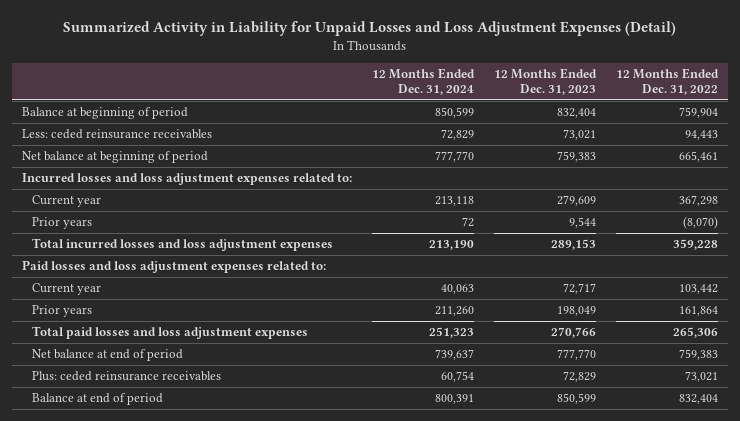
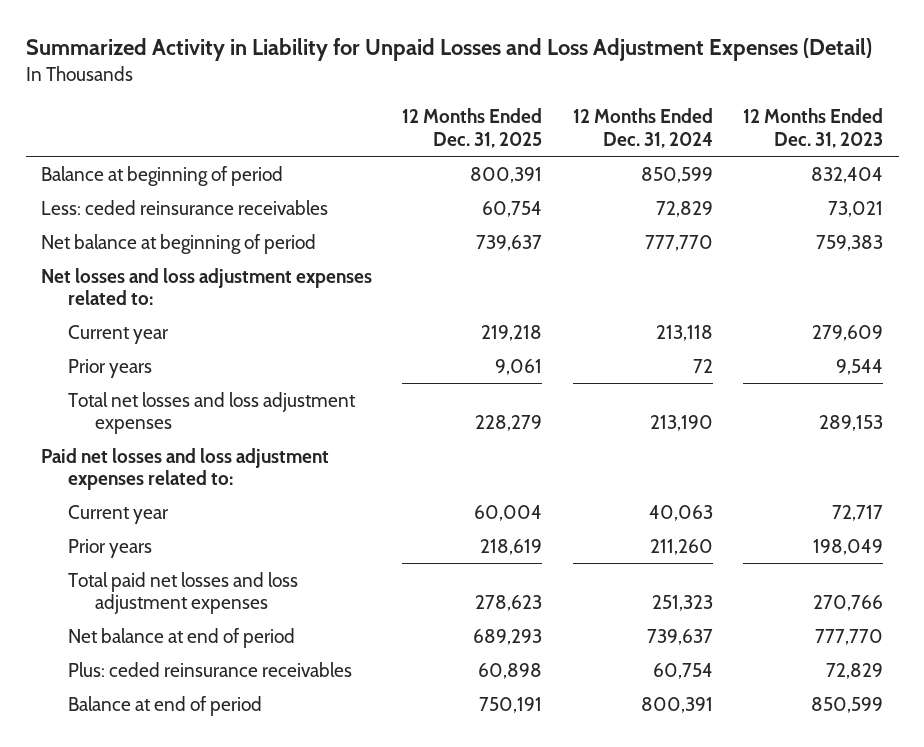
- | 12 Months Ended Dec. 31, 2024 | 12 Months Ended Dec. 31, 2023 | 12 Months Ended Dec. 31, 2022
+ | 12 Months Ended Dec. 31, 2025 | 12 Months Ended Dec. 31, 2024 | 12 Months Ended Dec. 31, 2023
- Incurred losses and loss adjustment expenses related to:
+ Net losses and loss adjustment expenses related to:
- Total incurred losses and loss adjustment expenses | 213,190 | 289,153 | 359,228
- Paid losses and loss adjustment expenses related to:
+ Total net losses and loss adjustment expenses | 228,279 | 213,190 | 289,153
+ Paid net losses and loss adjustment expenses related to:
- Total paid losses and loss adjustment expenses | 251,323 | 270,766 | 265,306
+ Total paid net losses and loss adjustment expenses | 278,623 | 251,323 | 270,766

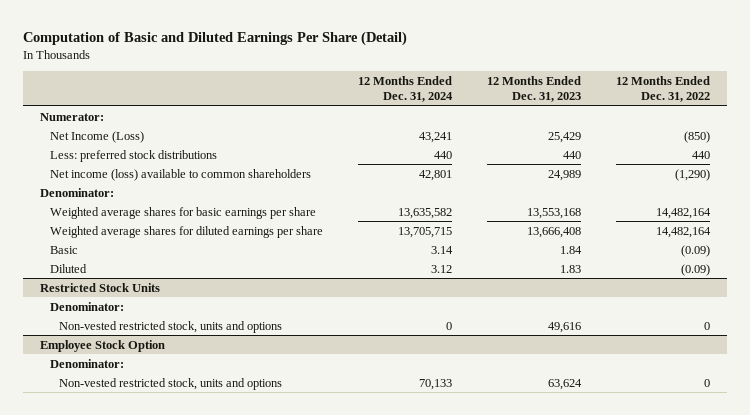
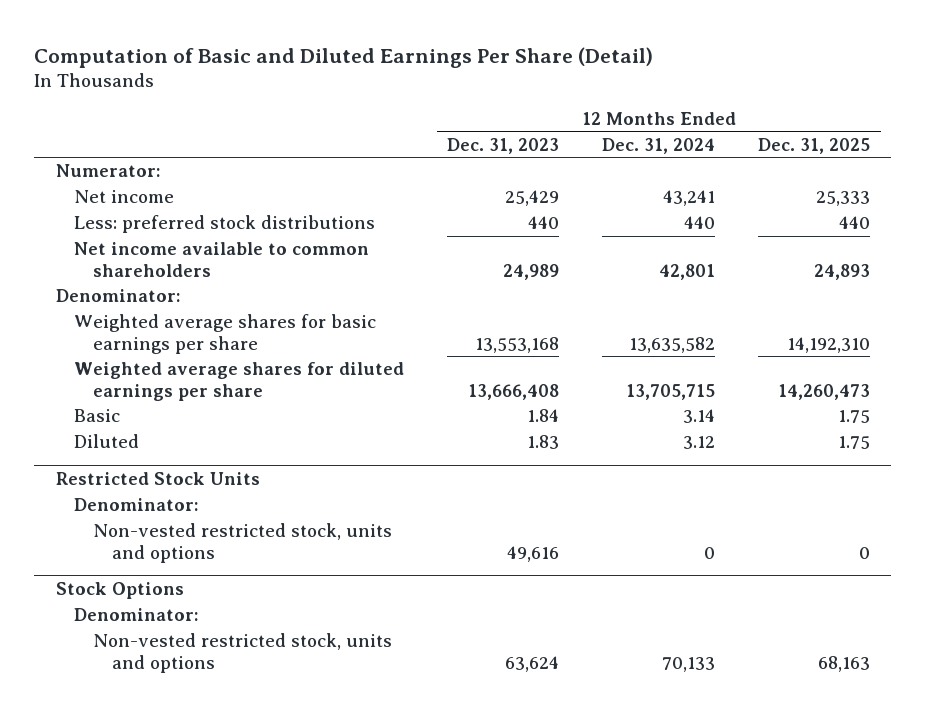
- | 12 Months Ended Dec. 31, 2024 | 12 Months Ended Dec. 31, 2023 | 12 Months Ended Dec. 31, 2022
+ | 12 Months Ended Dec. 31, 2023 | 12 Months Ended Dec. 31, 2024 | 12 Months Ended Dec. 31, 2025
- Net Income (Loss) | 43,241 | 25,429 | (850)
+ Net income | 25,429 | 43,241 | 25,333
- Net income (loss) available to common shareholders | 42,801 | 24,989 | (1,290)
+ Net income available to common shareholders | 24,989 | 42,801 | 24,893
- Employee Stock Option
+ Stock Options

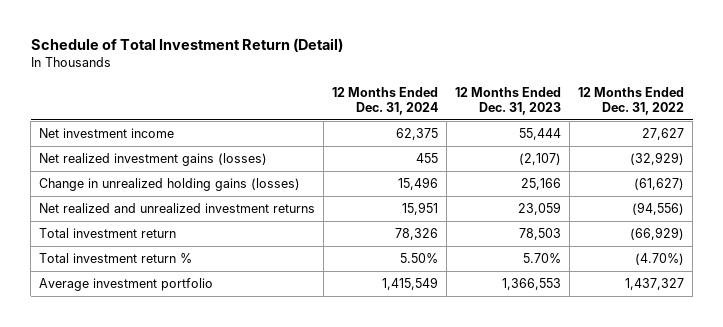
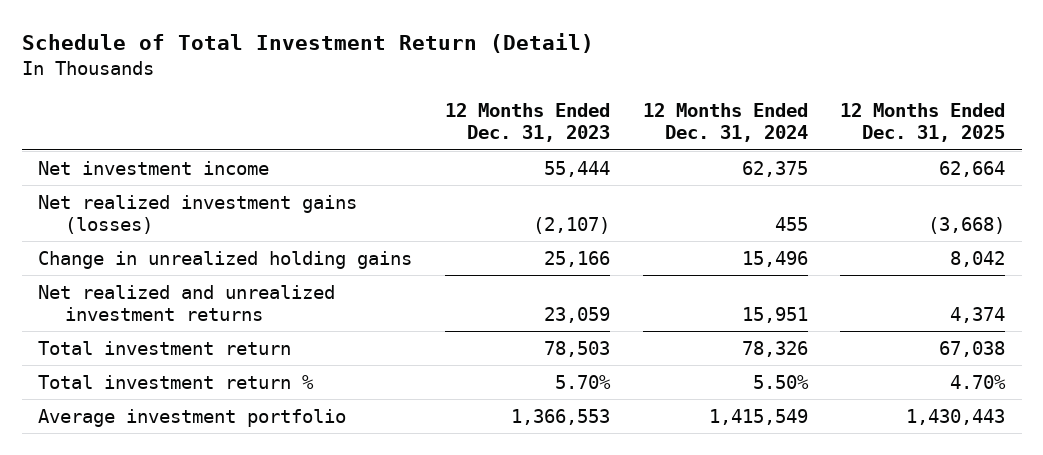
- | 12 Months Ended Dec. 31, 2024 | 12 Months Ended Dec. 31, 2023 | 12 Months Ended Dec. 31, 2022
+ | 12 Months Ended Dec. 31, 2023 | 12 Months Ended Dec. 31, 2024 | 12 Months Ended Dec. 31, 2025
- Change in unrealized holding gains (losses) | 15,496 | 25,166 | (61,627)
+ Change in unrealized holding gains | 25,166 | 15,496 | 8,042

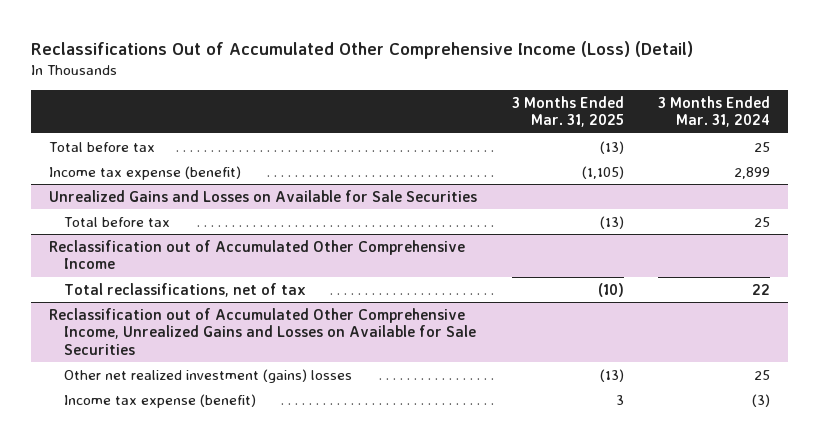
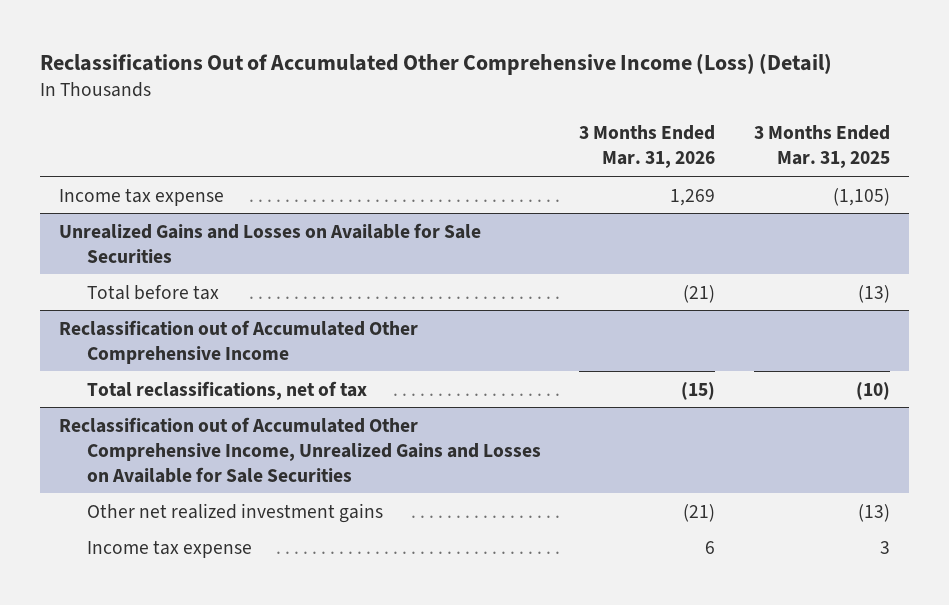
- | 3 Months Ended Mar. 31, 2025 | 3 Months Ended Mar. 31, 2024
+ | 3 Months Ended Mar. 31, 2026 | 3 Months Ended Mar. 31, 2025
- Total before tax | (13) | 25
- Income tax expense (benefit) | (1,105) | 2,899
+ Income tax expense | 1,269 | (1,105)
@ Reclassification out of Accumulated Other Comprehensive Income, Unrealized Gains and Losses on Available for Sale Securities
- Other net realized investment (gains) losses | (13) | 25
- Income tax expense (benefit) | 3 | (3)
+ Other net realized investment gains | (21) | (13)
+ Income tax expense | 6 | 3

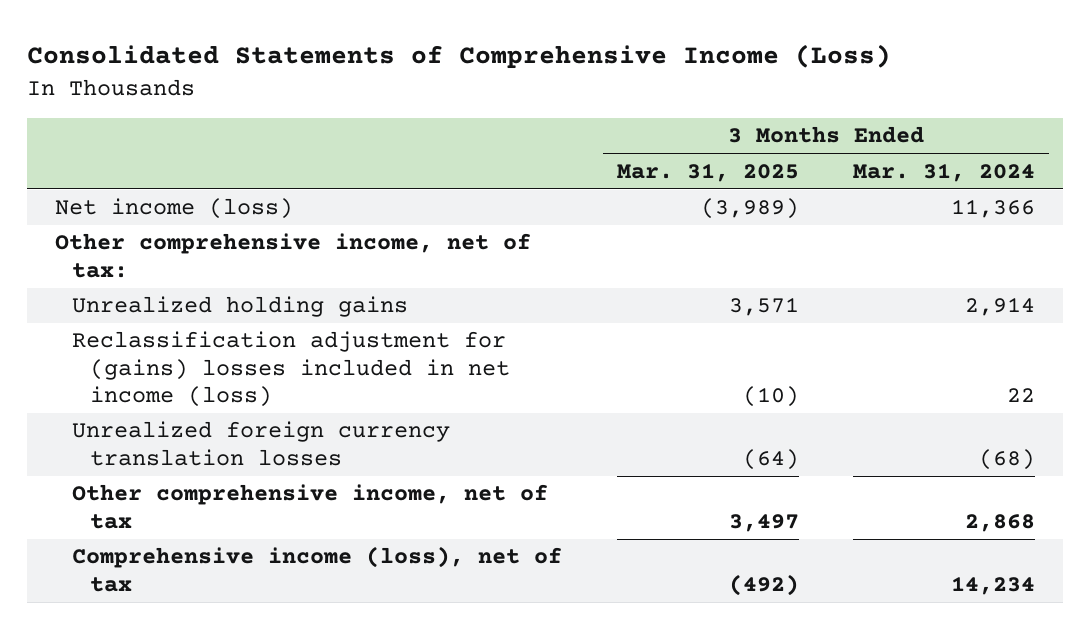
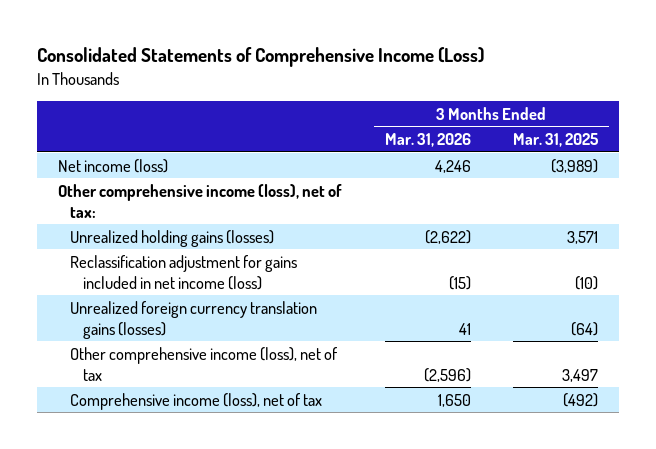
- | 3 Months Ended Mar. 31, 2025 | 3 Months Ended Mar. 31, 2024
+ | 3 Months Ended Mar. 31, 2026 | 3 Months Ended Mar. 31, 2025
- Other comprehensive income, net of tax:
- Unrealized holding gains | 3,571 | 2,914
- Reclassification adjustment for (gains) losses included in net income (loss) | (10) | 22
- Unrealized foreign currency translation losses | (64) | (68)
- Other comprehensive income, net of tax | 3,497 | 2,868
+ Other comprehensive income (loss), net of tax:
+ Unrealized holding gains (losses) | (2,622) | 3,571
+ Reclassification adjustment for gains included in net income (loss) | (15) | (10)
+ Unrealized foreign currency translation gains (losses) | 41 | (64)
+ Other comprehensive income (loss), net of tax | (2,596) | 3,497

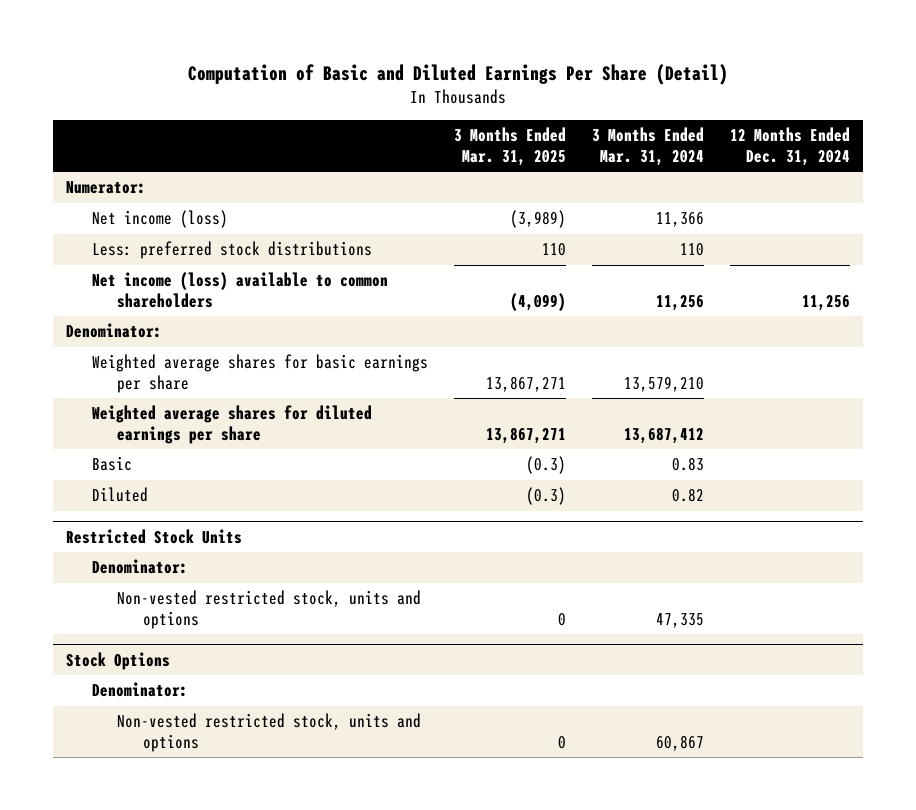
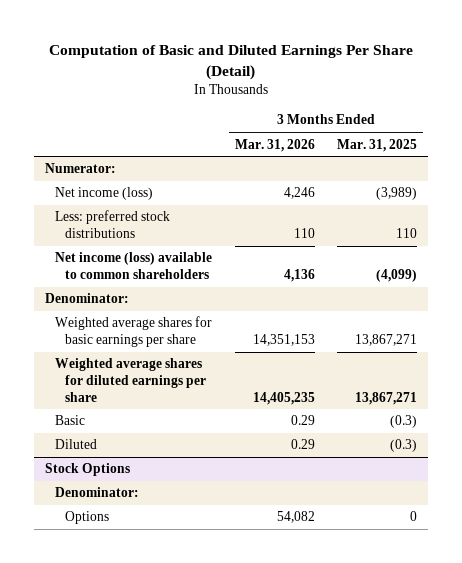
- | 3 Months Ended Mar. 31, 2025 | 3 Months Ended Mar. 31, 2024 | 12 Months Ended Dec. 31, 2024
+ | 3 Months Ended Mar. 31, 2026 | 3 Months Ended Mar. 31, 2025
- Restricted Stock Units
- Denominator:
- Non-vested restricted stock, units and options | 0 | 47,335 |
@ Stock Options
- Non-vested restricted stock, units and options | 0 | 60,867 |
+ Options | 54,082 | 0

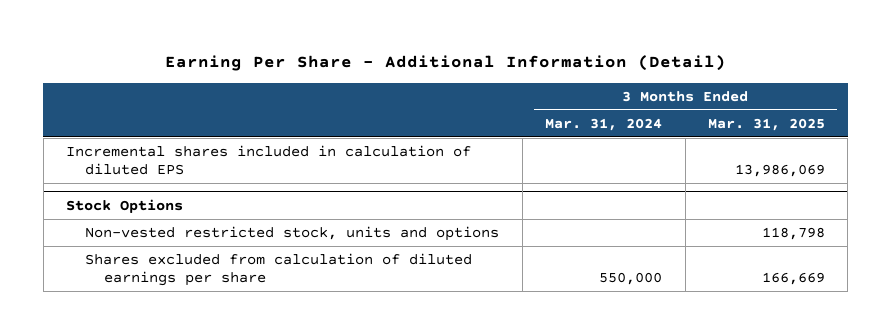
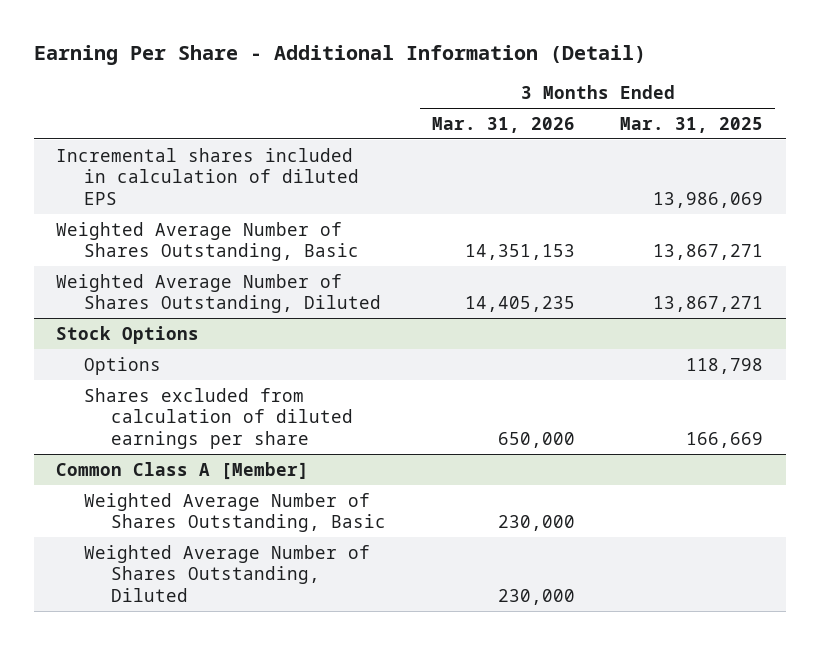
- | 3 Months Ended Mar. 31, 2024 | 3 Months Ended Mar. 31, 2025
+ | 3 Months Ended Mar. 31, 2026 | 3 Months Ended Mar. 31, 2025
+ Weighted Average Number of Shares Outstanding, Basic | 14,351,153 | 13,867,271
+ Weighted Average Number of Shares Outstanding, Diluted | 14,405,235 | 13,867,271
@ Stock Options
- Non-vested restricted stock, units and options | | 118,798
+ Options | | 118,798
+ Common Class A [Member]
+ Weighted Average Number of Shares Outstanding, Basic | 230,000 |
+ Weighted Average Number of Shares Outstanding, Diluted | 230,000 |

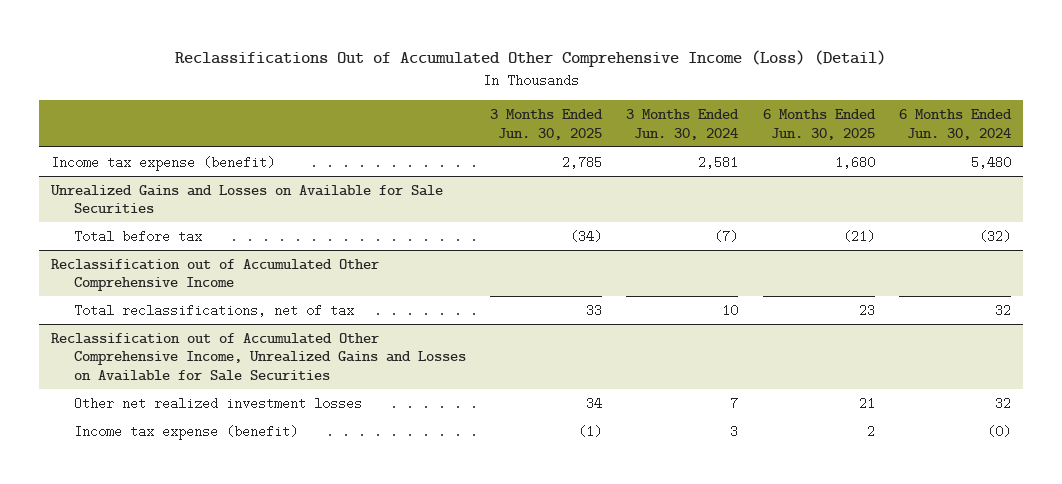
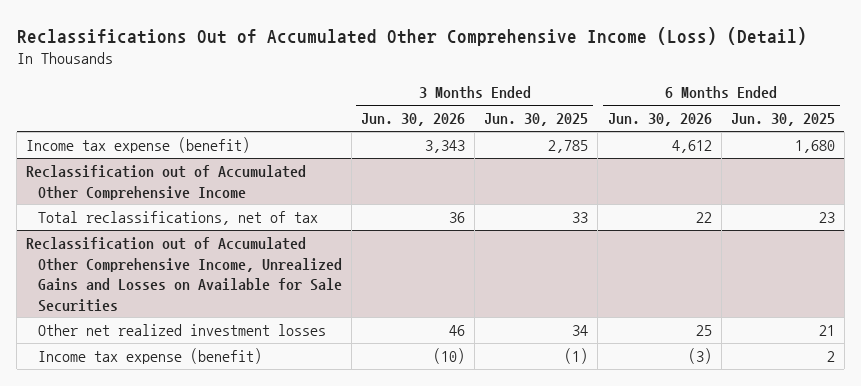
- | 3 Months Ended Jun. 30, 2025 | 3 Months Ended Jun. 30, 2024 | 6 Months Ended Jun. 30, 2025 | 6 Months Ended Jun. 30, 2024
+ | 3 Months Ended Jun. 30, 2026 | 3 Months Ended Jun. 30, 2025 | 6 Months Ended Jun. 30, 2026 | 6 Months Ended Jun. 30, 2025
- Unrealized Gains and Losses on Available for Sale Securities
- Total before tax | (34) | (7) | (21) | (32)

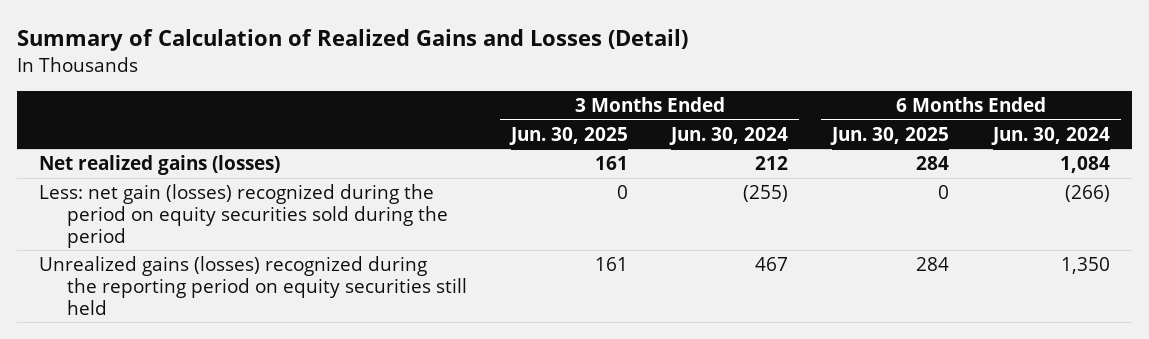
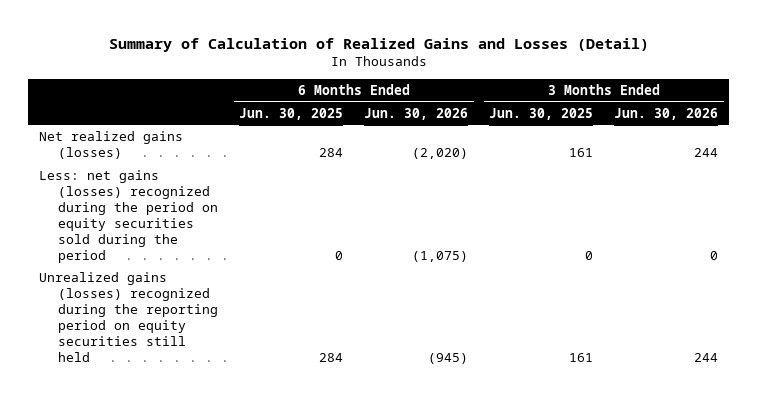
- | 3 Months Ended Jun. 30, 2025 | 3 Months Ended Jun. 30, 2024 | 6 Months Ended Jun. 30, 2025 | 6 Months Ended Jun. 30, 2024
+ | 6 Months Ended Jun. 30, 2025 | 6 Months Ended Jun. 30, 2026 | 3 Months Ended Jun. 30, 2025 | 3 Months Ended Jun. 30, 2026
- Less: net gain (losses) recognized during the period on equity securities sold during the period | 0 | (255) | 0 | (266)
+ Less: net gains (losses) recognized during the period on equity securities sold during the period | 0 | (1,075) | 0 | 0

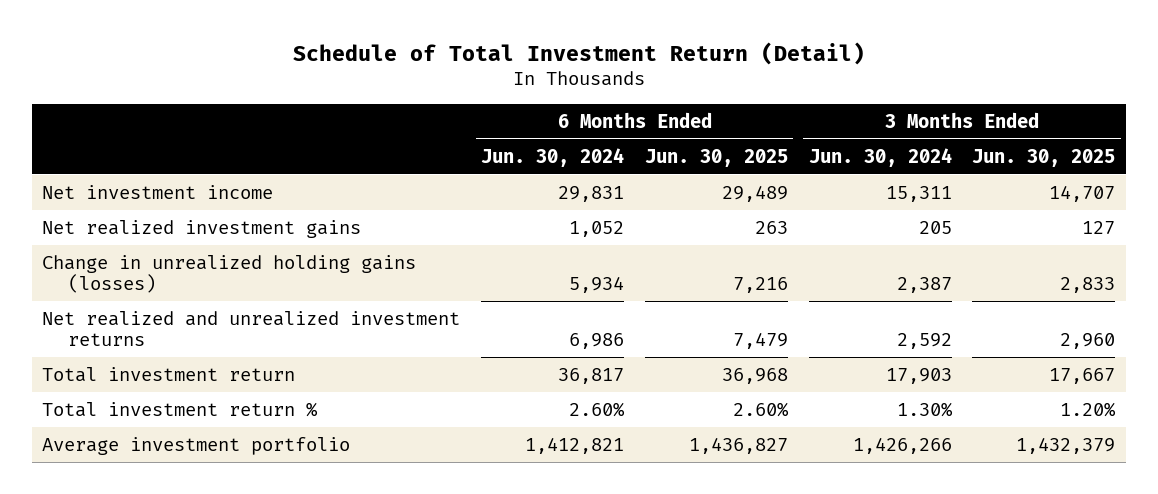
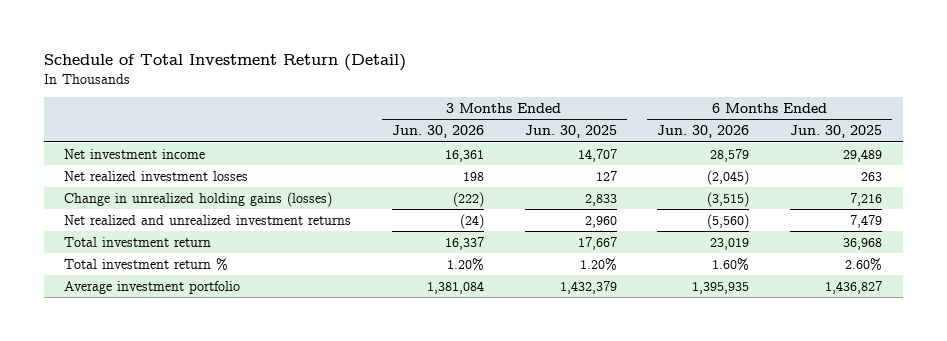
- | 6 Months Ended Jun. 30, 2024 | 6 Months Ended Jun. 30, 2025 | 3 Months Ended Jun. 30, 2024 | 3 Months Ended Jun. 30, 2025
+ | 3 Months Ended Jun. 30, 2026 | 3 Months Ended Jun. 30, 2025 | 6 Months Ended Jun. 30, 2026 | 6 Months Ended Jun. 30, 2025
- Net realized investment gains | 1,052 | 263 | 205 | 127
+ Net realized investment losses | 198 | 127 | (2,045) | 263

